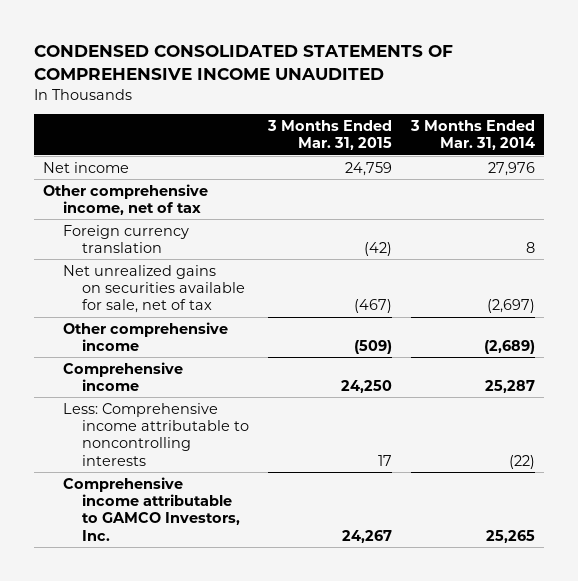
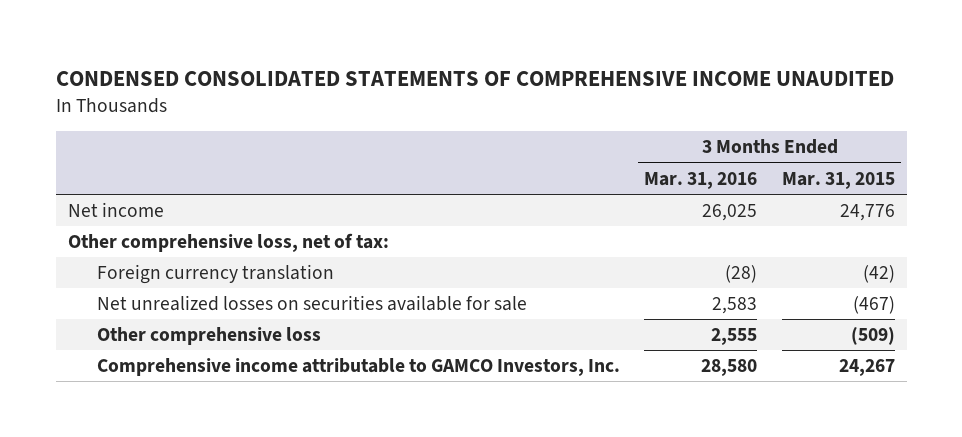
- | 3 Months Ended Mar. 31, 2015 | 3 Months Ended Mar. 31, 2014
+ | 3 Months Ended Mar. 31, 2016 | 3 Months Ended Mar. 31, 2015
- Net income | 24,759 | 27,976
- Other comprehensive income, net of tax
+ Net income | 26,025 | 24,776
+ Other comprehensive loss, net of tax:
- Net unrealized gains on securities available for sale, net of tax | (467) | (2,697)
- Other comprehensive income | (509) | (2,689)
- Comprehensive income | 24,250 | 25,287
- Less: Comprehensive income attributable to noncontrolling interests | 17 | (22)
+ Net unrealized losses on securities available for sale | 2,583 | (467)
+ Other comprehensive loss | 2,555 | (509)

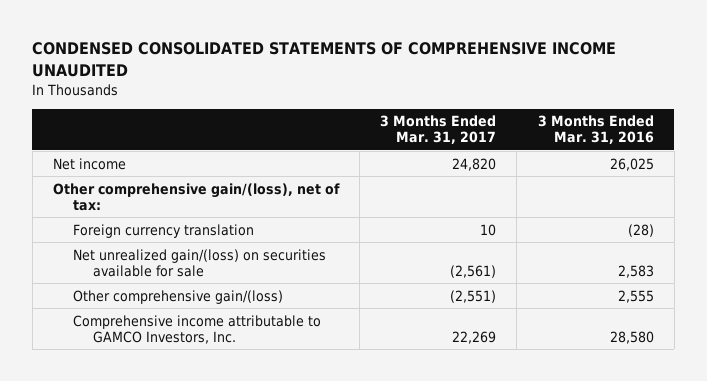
- | 3 Months Ended Mar. 31, 2016 | 3 Months Ended Mar. 31, 2015
+ | 3 Months Ended Mar. 31, 2017 | 3 Months Ended Mar. 31, 2016
- Other comprehensive loss, net of tax:
+ Other comprehensive gain/(loss), net of tax:
- Net unrealized losses on securities available for sale | 2,583 | (467)
- Other comprehensive loss | 2,555 | (509)
+ Net unrealized gain/(loss) on securities available for sale | (2,561) | 2,583
+ Other comprehensive gain/(loss) | (2,551) | 2,555

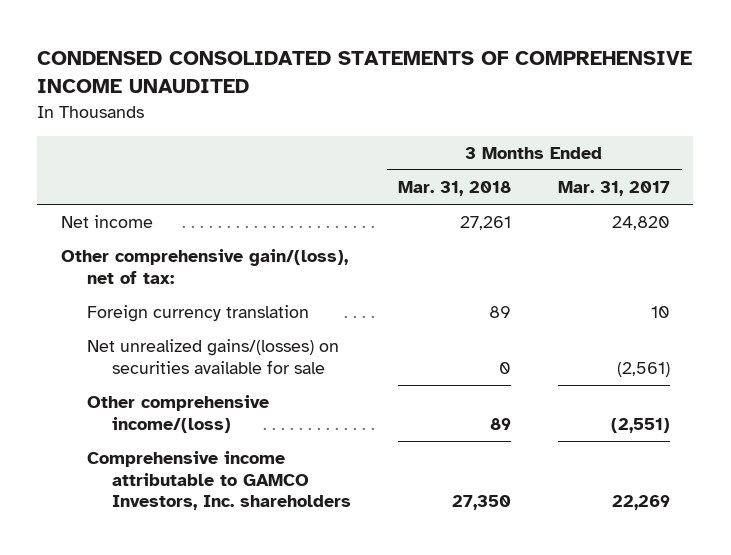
- | 3 Months Ended Mar. 31, 2017 | 3 Months Ended Mar. 31, 2016
+ | 3 Months Ended Mar. 31, 2018 | 3 Months Ended Mar. 31, 2017
- Net unrealized gain/(loss) on securities available for sale | (2,561) | 2,583
- Other comprehensive gain/(loss) | (2,551) | 2,555
- Comprehensive income attributable to GAMCO Investors, Inc. | 22,269 | 28,580
+ Net unrealized gains/(losses) on securities available for sale | 0 | (2,561)
+ Other comprehensive income/(loss) | 89 | (2,551)
+ Comprehensive income attributable to GAMCO Investors, Inc. shareholders | 27,350 | 22,269

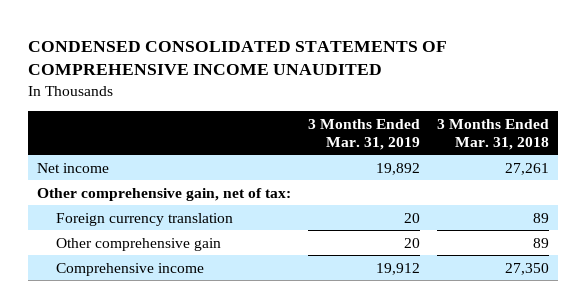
- | 3 Months Ended Mar. 31, 2018 | 3 Months Ended Mar. 31, 2017
+ | 3 Months Ended Mar. 31, 2019 | 3 Months Ended Mar. 31, 2018
- Other comprehensive gain/(loss), net of tax:
+ Other comprehensive gain, net of tax:
- Net unrealized gains/(losses) on securities available for sale | 0 | (2,561)
- Other comprehensive income/(loss) | 89 | (2,551)
- Comprehensive income attributable to GAMCO Investors, Inc. shareholders | 27,350 | 22,269
+ Other comprehensive gain | 20 | 89
+ Comprehensive income | 19,912 | 27,350

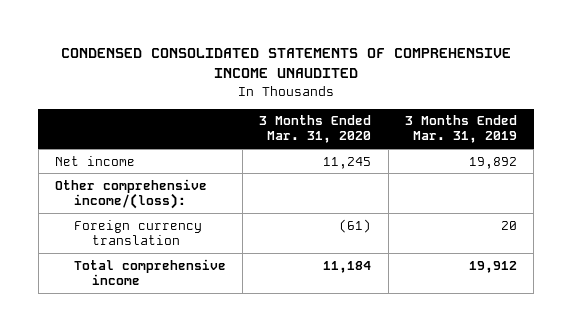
- | 3 Months Ended Mar. 31, 2019 | 3 Months Ended Mar. 31, 2018
+ | 3 Months Ended Mar. 31, 2020 | 3 Months Ended Mar. 31, 2019
- Other comprehensive gain, net of tax:
+ Other comprehensive income/(loss):
- Other comprehensive gain | 20 | 89
- Comprehensive income | 19,912 | 27,350
+ Total comprehensive income | 11,184 | 19,912

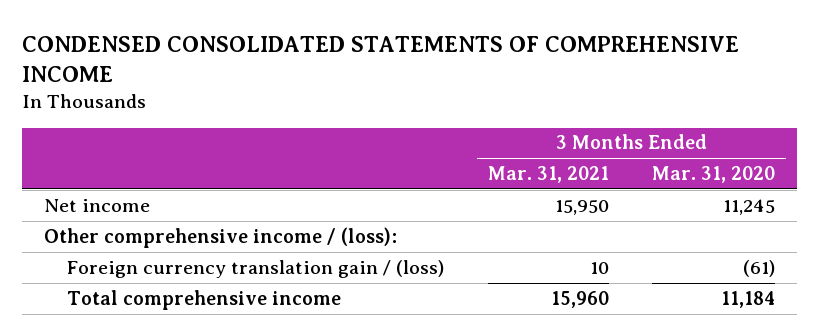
- CONDENSED CONSOLIDATED STATEMENTS OF COMPREHENSIVE INCOME UNAUDITED
+ CONDENSED CONSOLIDATED STATEMENTS OF COMPREHENSIVE INCOME
- | 3 Months Ended Mar. 31, 2020 | 3 Months Ended Mar. 31, 2019
+ | 3 Months Ended Mar. 31, 2021 | 3 Months Ended Mar. 31, 2020
- Other comprehensive income/(loss):
- Foreign currency translation | (61) | 20
+ Other comprehensive income / (loss):
+ Foreign currency translation gain / (loss) | 10 | (61)

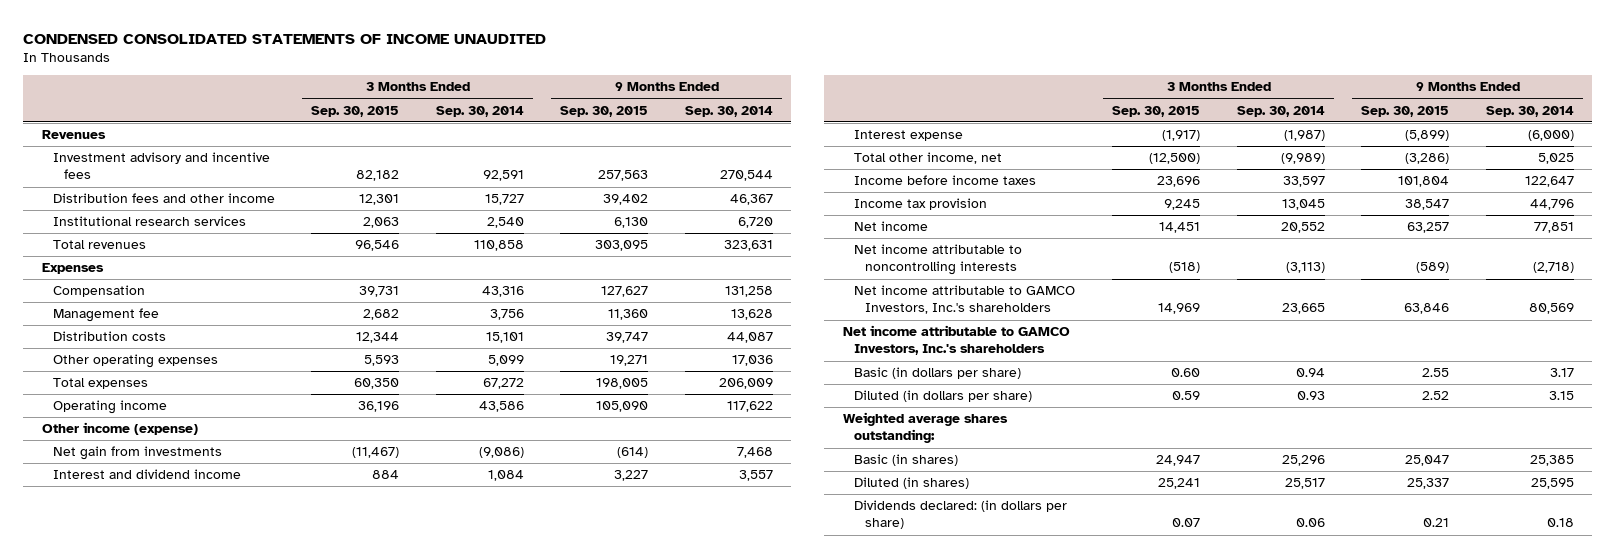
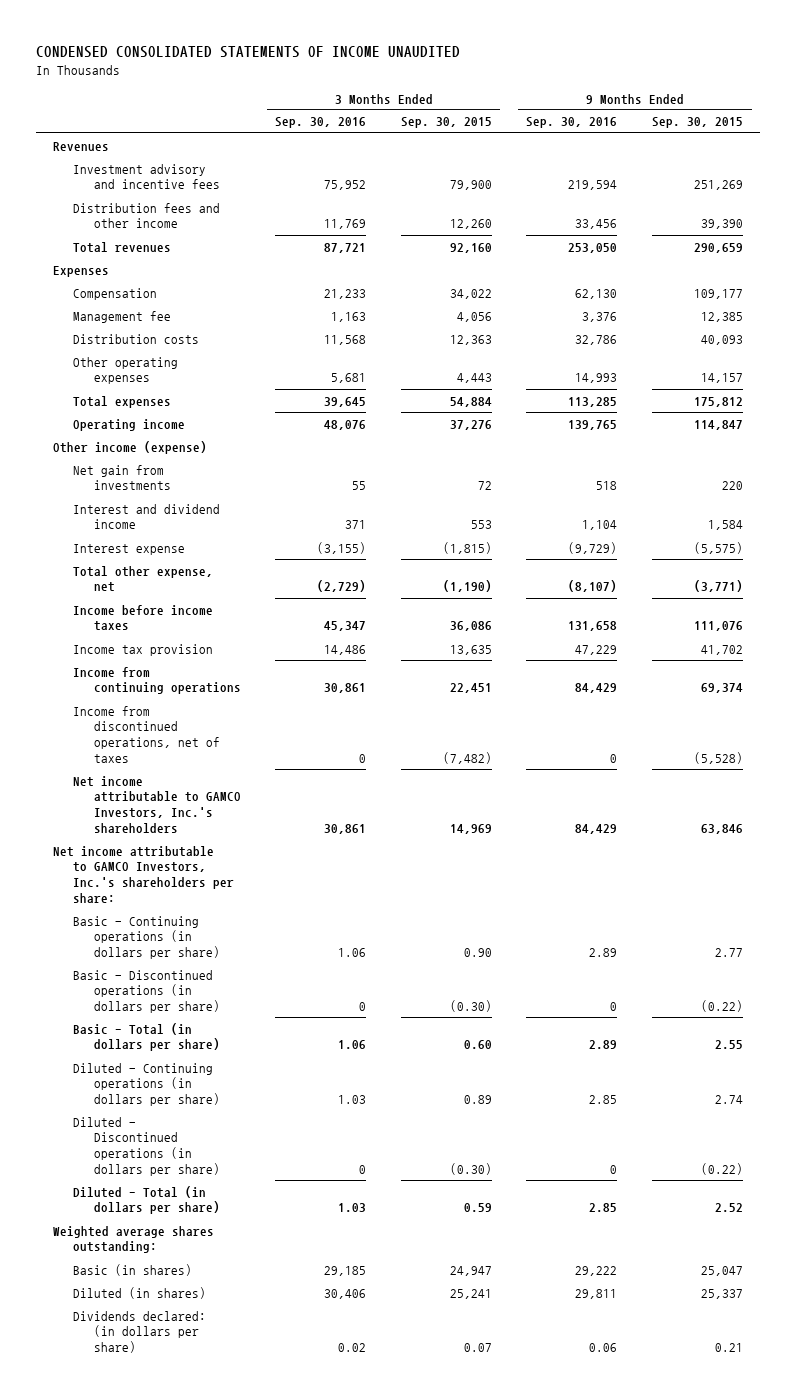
- | 3 Months Ended Sep. 30, 2015 | 3 Months Ended Sep. 30, 2014 | 9 Months Ended Sep. 30, 2015 | 9 Months Ended Sep. 30, 2014
+ | 3 Months Ended Sep. 30, 2016 | 3 Months Ended Sep. 30, 2015 | 9 Months Ended Sep. 30, 2016 | 9 Months Ended Sep. 30, 2015
- Investment advisory and incentive fees | 82,182 | 92,591 | 257,563 | 270,544
- Distribution fees and other income | 12,301 | 15,727 | 39,402 | 46,367
- Institutional research services | 2,063 | 2,540 | 6,130 | 6,720
- Total revenues | 96,546 | 110,858 | 303,095 | 323,631
+ Investment advisory and incentive fees | 75,952 | 79,900 | 219,594 | 251,269
+ Distribution fees and other income | 11,769 | 12,260 | 33,456 | 39,390
+ Total revenues | 87,721 | 92,160 | 253,050 | 290,659
- Compensation | 39,731 | 43,316 | 127,627 | 131,258
- Management fee | 2,682 | 3,756 | 11,360 | 13,628
- Distribution costs | 12,344 | 15,101 | 39,747 | 44,087
- Other operating expenses | 5,593 | 5,099 | 19,271 | 17,036
- Total expenses | 60,350 | 67,272 | 198,005 | 206,009
- Operating income | 36,196 | 43,586 | 105,090 | 117,622
+ Compensation | 21,233 | 34,022 | 62,130 | 109,177
+ Management fee | 1,163 | 4,056 | 3,376 | 12,385
+ Distribution costs | 11,568 | 12,363 | 32,786 | 40,093
+ Other operating expenses | 5,681 | 4,443 | 14,993 | 14,157
+ Total expenses | 39,645 | 54,884 | 113,285 | 175,812
+ Operating income | 48,076 | 37,276 | 139,765 | 114,847
- Net gain from investments | (11,467) | (9,086) | (614) | 7,468
- Interest and dividend income | 884 | 1,084 | 3,227 | 3,557
- Interest expense | (1,917) | (1,987) | (5,899) | (6,000)
- Total other income, net | (12,500) | (9,989) | (3,286) | 5,025
- Income before income taxes | 23,696 | 33,597 | 101,804 | 122,647
- Income tax provision | 9,245 | 13,045 | 38,547 | 44,796
- Net income | 14,451 | 20,552 | 63,257 | 77,851
- Net income attributable to noncontrolling interests | (518) | (3,113) | (589) | (2,718)
+ Net gain from investments | 55 | 72 | 518 | 220
+ Interest and dividend income | 371 | 553 | 1,104 | 1,584
+ Interest expense | (3,155) | (1,815) | (9,729) | (5,575)
+ Total other expense, net | (2,729) | (1,190) | (8,107) | (3,771)
+ Income before income taxes | 45,347 | 36,086 | 131,658 | 111,076
+ Income tax provision | 14,486 | 13,635 | 47,229 | 41,702
+ Income from continuing operations | 30,861 | 22,451 | 84,429 | 69,374
+ Income from discontinued operations, net of taxes | 0 | (7,482) | 0 | (5,528)
- Net income attributable to GAMCO Investors, Inc.'s shareholders
- Basic (in dollars per share) | 0.60 | 0.94 | 2.55 | 3.17
- Diluted (in dollars per share) | 0.59 | 0.93 | 2.52 | 3.15
+ Net income attributable to GAMCO Investors, Inc.'s shareholders per share:
+ Basic - Continuing operations (in dollars per share) | 1.06 | 0.90 | 2.89 | 2.77
+ Basic - Discontinued operations (in dollars per share) | 0 | (0.30) | 0 | (0.22)
+ Basic - Total (in dollars per share) | 1.06 | 0.60 | 2.89 | 2.55
+ Diluted - Continuing operations (in dollars per share) | 1.03 | 0.89 | 2.85 | 2.74
+ Diluted - Discontinued operations (in dollars per share) | 0 | (0.30) | 0 | (0.22)
+ Diluted - Total (in dollars per share) | 1.03 | 0.59 | 2.85 | 2.52

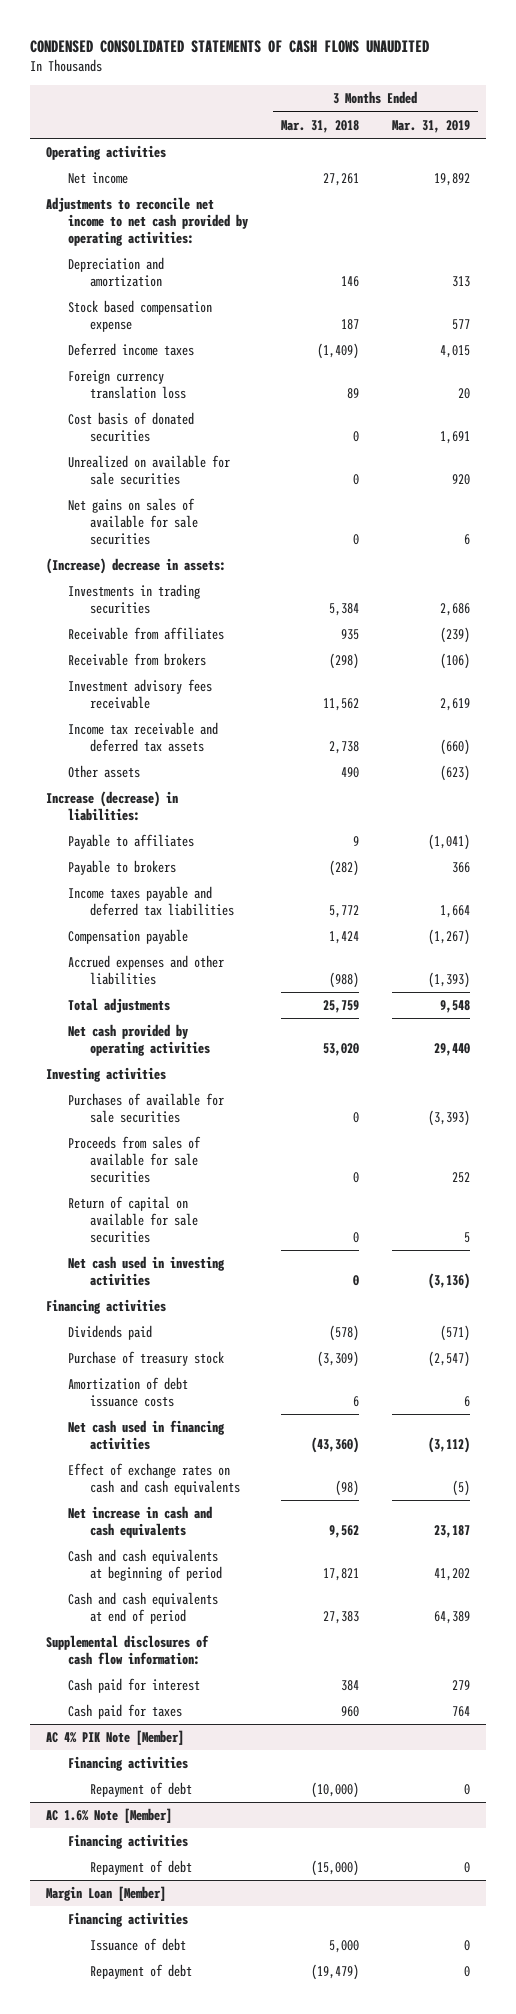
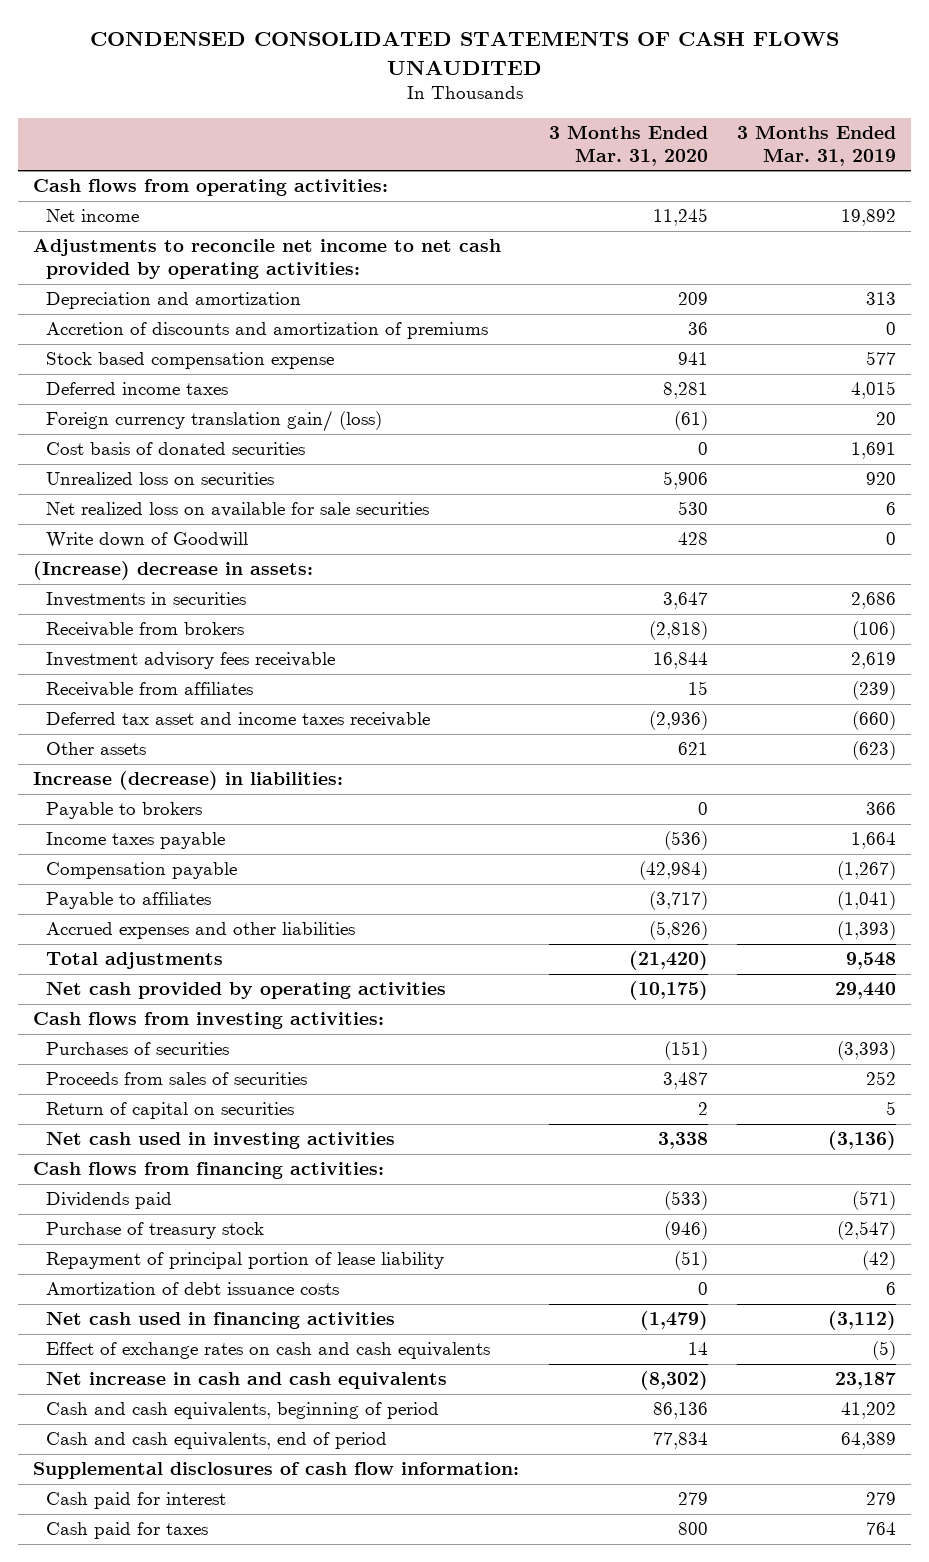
- | 3 Months Ended Mar. 31, 2018 | 3 Months Ended Mar. 31, 2019
+ | 3 Months Ended Mar. 31, 2020 | 3 Months Ended Mar. 31, 2019
- Operating activities
+ Cash flows from operating activities:
+ Accretion of discounts and amortization of premiums | 36 | 0
- Foreign currency translation loss | 89 | 20
+ Foreign currency translation gain/ (loss) | (61) | 20
- Unrealized on available for sale securities | 0 | 920
- Net gains on sales of available for sale securities | 0 | 6
+ Unrealized loss on securities | 5,906 | 920
+ Net realized loss on available for sale securities | 530 | 6
+ Write down of Goodwill | 428 | 0
- Investments in trading securities | 5,384 | 2,686
+ Investments in securities | 3,647 | 2,686
- Income tax receivable and deferred tax assets | 2,738 | (660)
moved down: Receivable from affiliates | 15 | (239)
+ Deferred tax asset and income taxes receivable | (2,936) | (660)
- Income taxes payable and deferred tax liabilities | 5,772 | 1,664
+ Income taxes payable | (536) | 1,664
moved down: Payable to affiliates | (3,717) | (1,041)
- Investing activities
- Purchases of available for sale securities | 0 | (3,393)
- Proceeds from sales of available for sale securities | 0 | 252
- Return of capital on available for sale securities | 0 | 5
+ Cash flows from investing activities:
+ Purchases of securities | (151) | (3,393)
+ Proceeds from sales of securities | 3,487 | 252
+ Return of capital on securities | 2 | 5
- Financing activities
+ Cash flows from financing activities:
+ Repayment of principal portion of lease liability | (51) | (42)
- Cash and cash equivalents at beginning of period | 17,821 | 41,202
- Cash and cash equivalents at end of period | 27,383 | 64,389
+ Cash and cash equivalents, beginning of period | 86,136 | 41,202
+ Cash and cash equivalents, end of period | 77,834 | 64,389
- AC 4% PIK Note [Member]
- Financing activities
- Repayment of debt | (10,000) | 0
- AC 1.6% Note [Member]
- Financing activities
- Repayment of debt | (15,000) | 0
- Margin Loan [Member]
- Financing activities
- Issuance of debt | 5,000 | 0
- Repayment of debt | (19,479) | 0

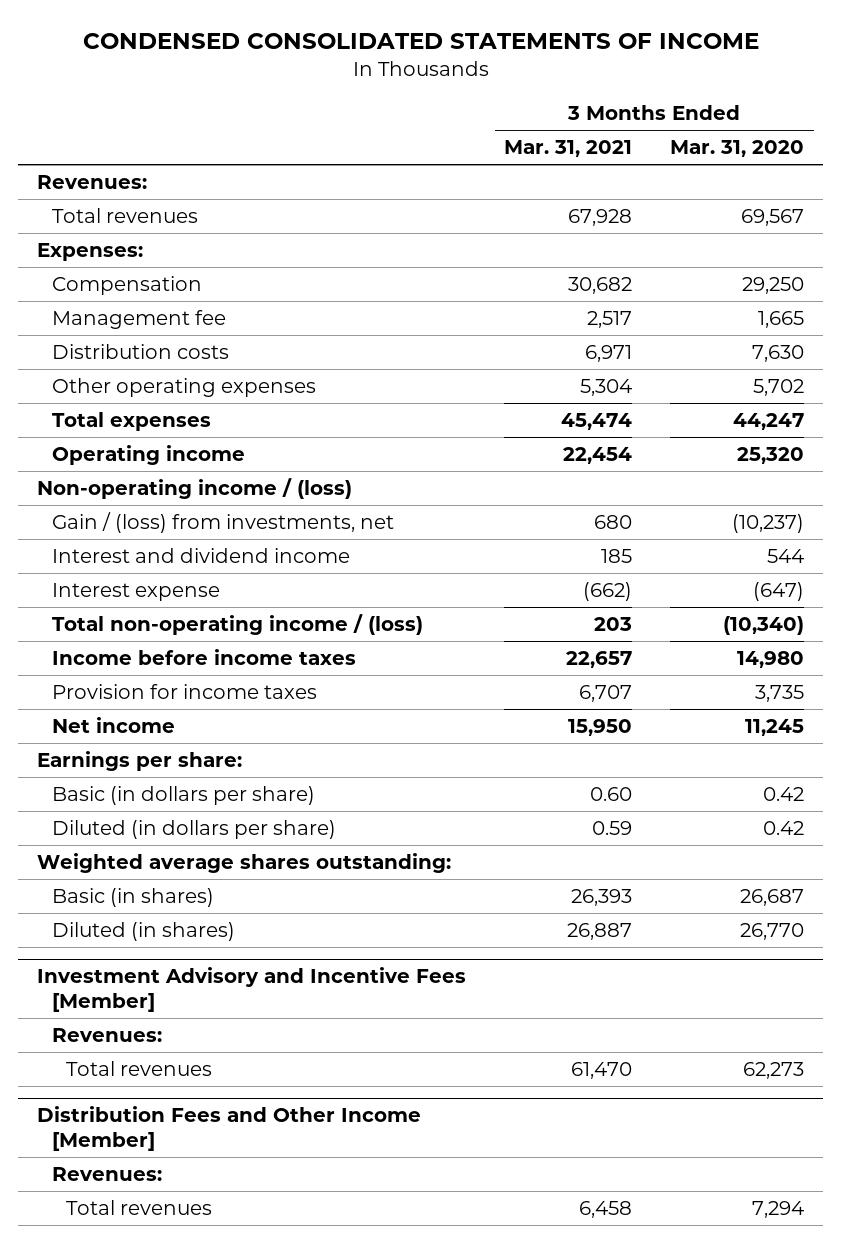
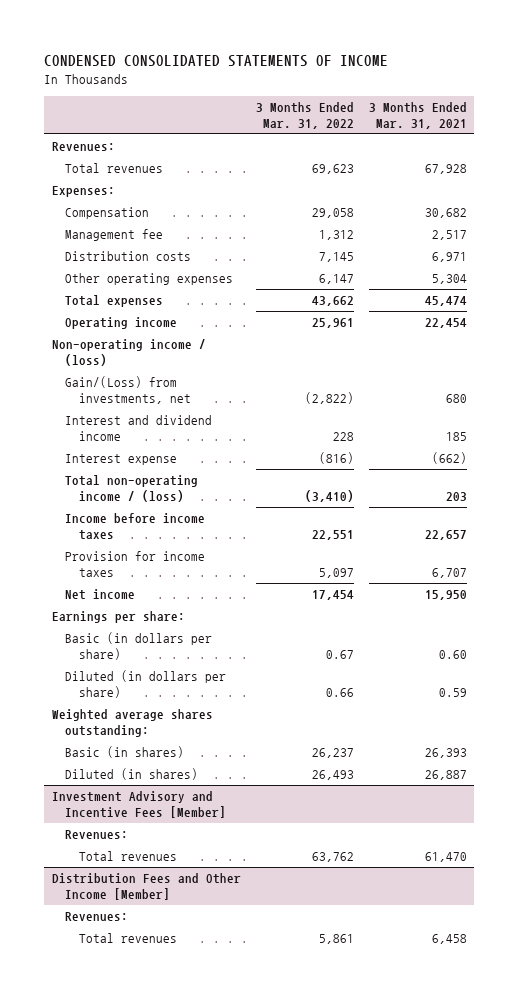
- | 3 Months Ended Mar. 31, 2021 | 3 Months Ended Mar. 31, 2020
+ | 3 Months Ended Mar. 31, 2022 | 3 Months Ended Mar. 31, 2021
- Gain / (loss) from investments, net | 680 | (10,237)
+ Gain/(Loss) from investments, net | (2,822) | 680

